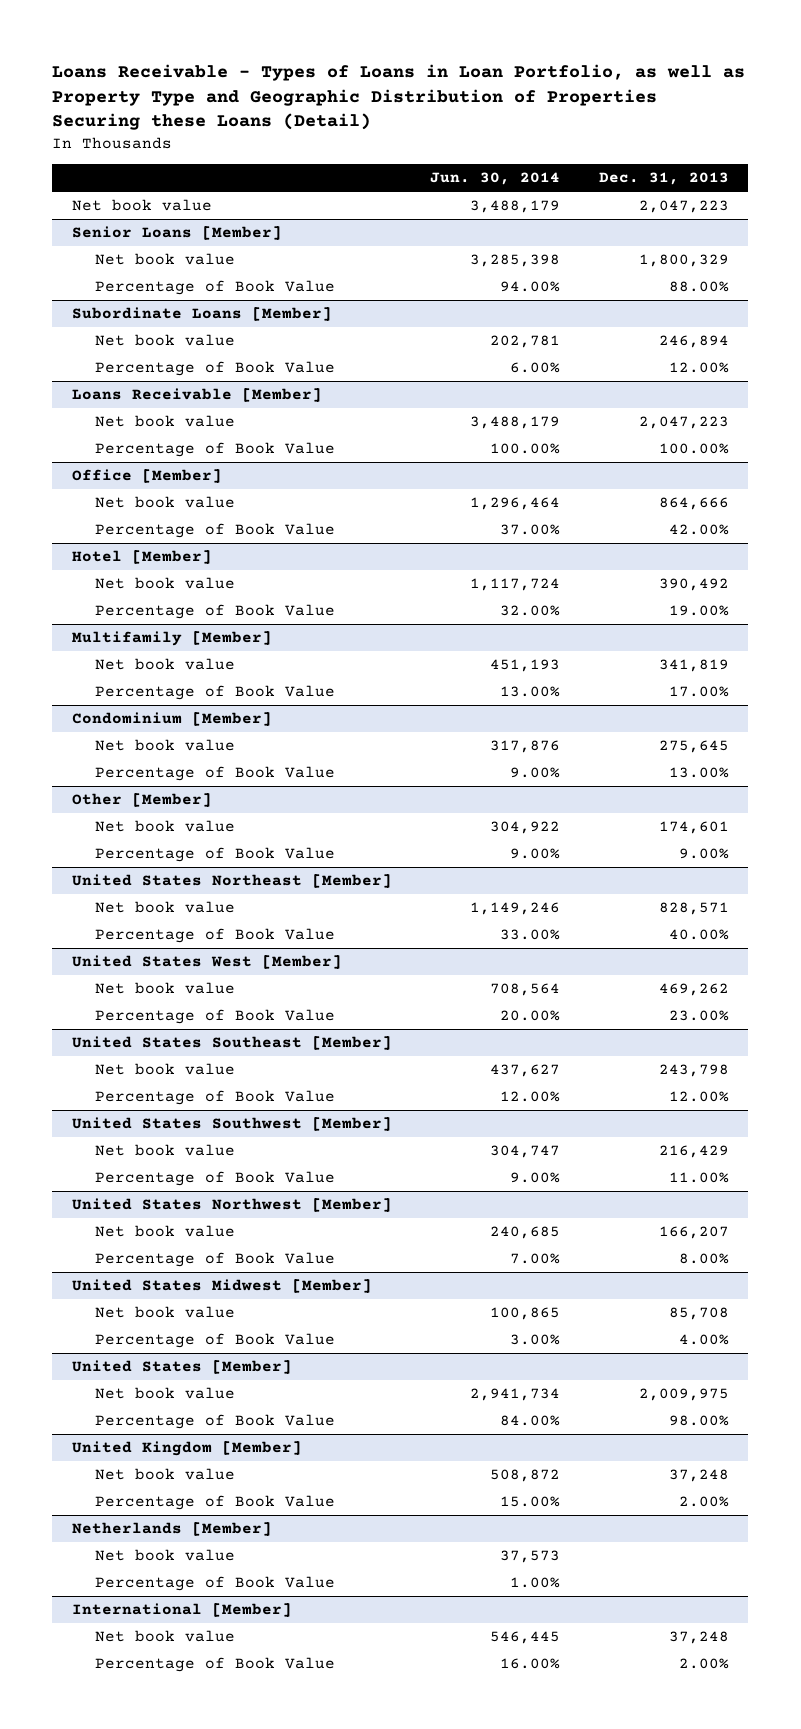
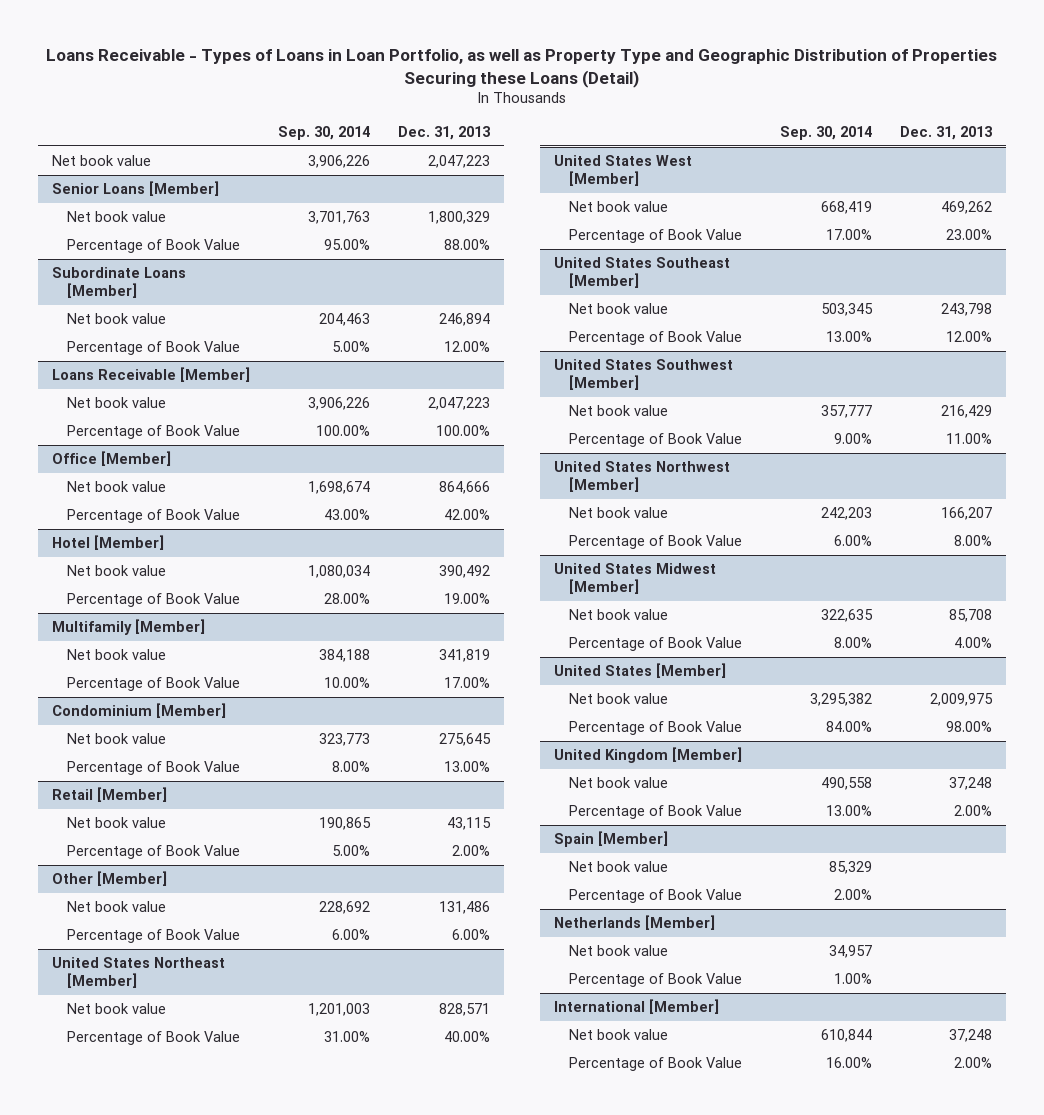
- | Jun. 30, 2014 | Dec. 31, 2013
+ | Sep. 30, 2014 | Dec. 31, 2013
+ Retail [Member]
+ Net book value | 190,865 | 43,115
+ Percentage of Book Value | 5.00% | 2.00%
@ Other [Member]
- Net book value | 304,922 | 174,601
- Percentage of Book Value | 9.00% | 9.00%
+ Net book value | 228,692 | 131,486
+ Percentage of Book Value | 6.00% | 6.00%
+ Spain [Member]
+ Net book value | 85,329 |
+ Percentage of Book Value | 2.00% |

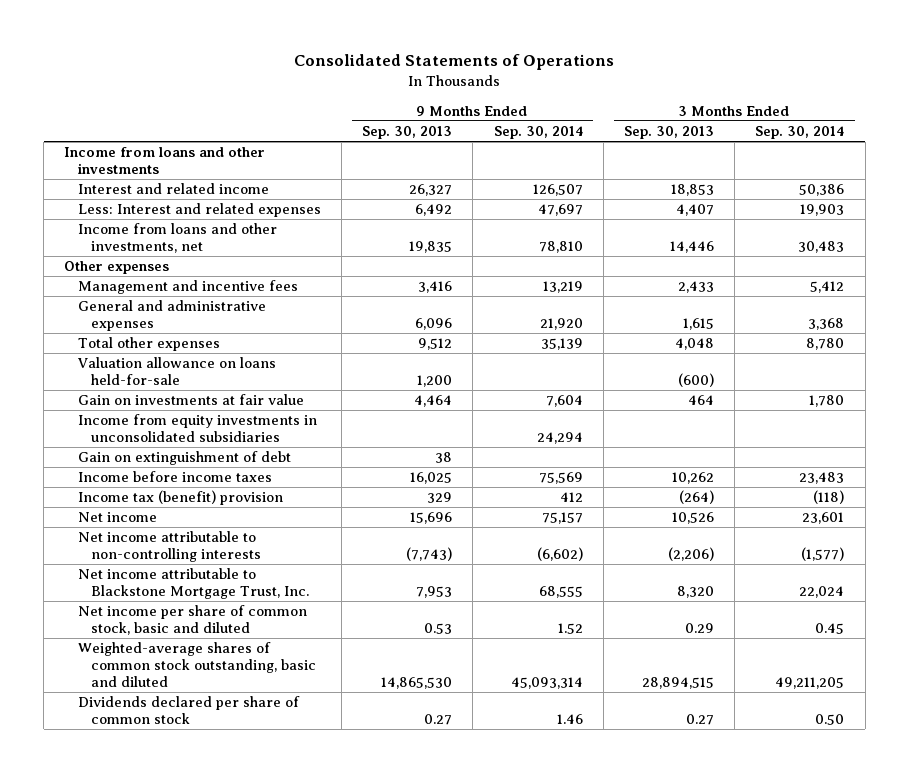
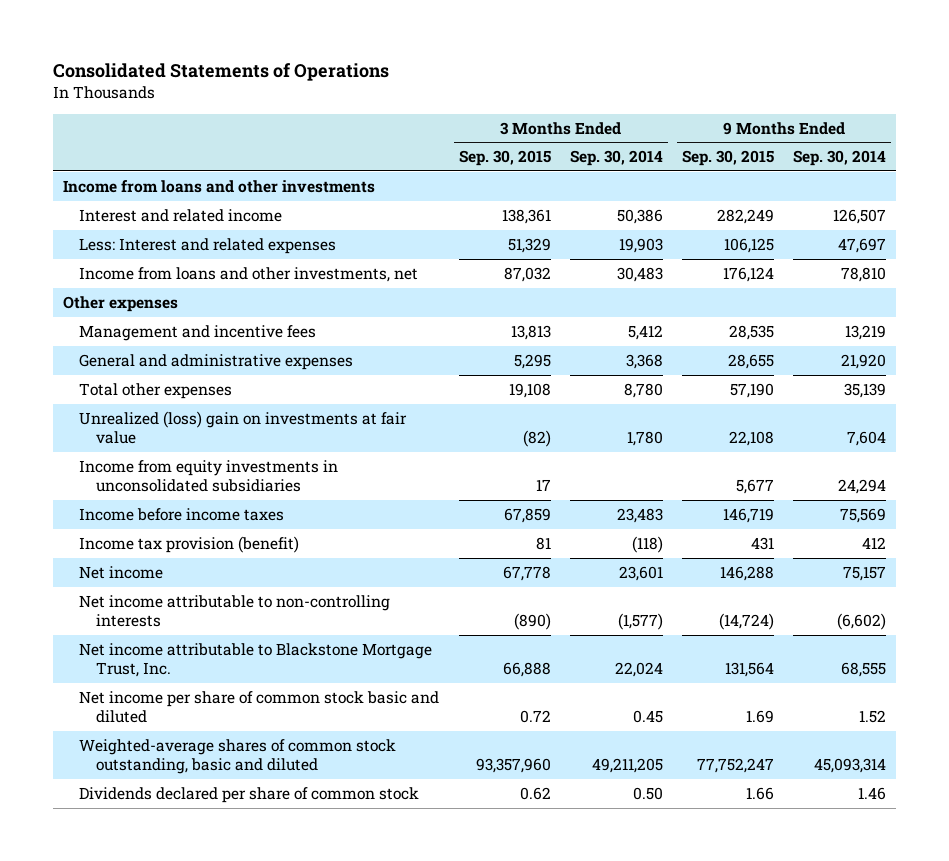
- | 9 Months Ended Sep. 30, 2013 | 9 Months Ended Sep. 30, 2014 | 3 Months Ended Sep. 30, 2013 | 3 Months Ended Sep. 30, 2014
+ | 3 Months Ended Sep. 30, 2015 | 3 Months Ended Sep. 30, 2014 | 9 Months Ended Sep. 30, 2015 | 9 Months Ended Sep. 30, 2014
- Valuation allowance on loans held-for-sale | 1,200 | | (600) |
- Gain on investments at fair value | 4,464 | 7,604 | 464 | 1,780
+ Unrealized (loss) gain on investments at fair value | (82) | 1,780 | 22,108 | 7,604
- Gain on extinguishment of debt | 38 | | |
- Income tax (benefit) provision | 329 | 412 | (264) | (118)
+ Income tax provision (benefit) | 81 | (118) | 431 | 412
- Net income per share of common stock, basic and diluted | 0.53 | 1.52 | 0.29 | 0.45
+ Net income per share of common stock basic and diluted | 0.72 | 0.45 | 1.69 | 1.52

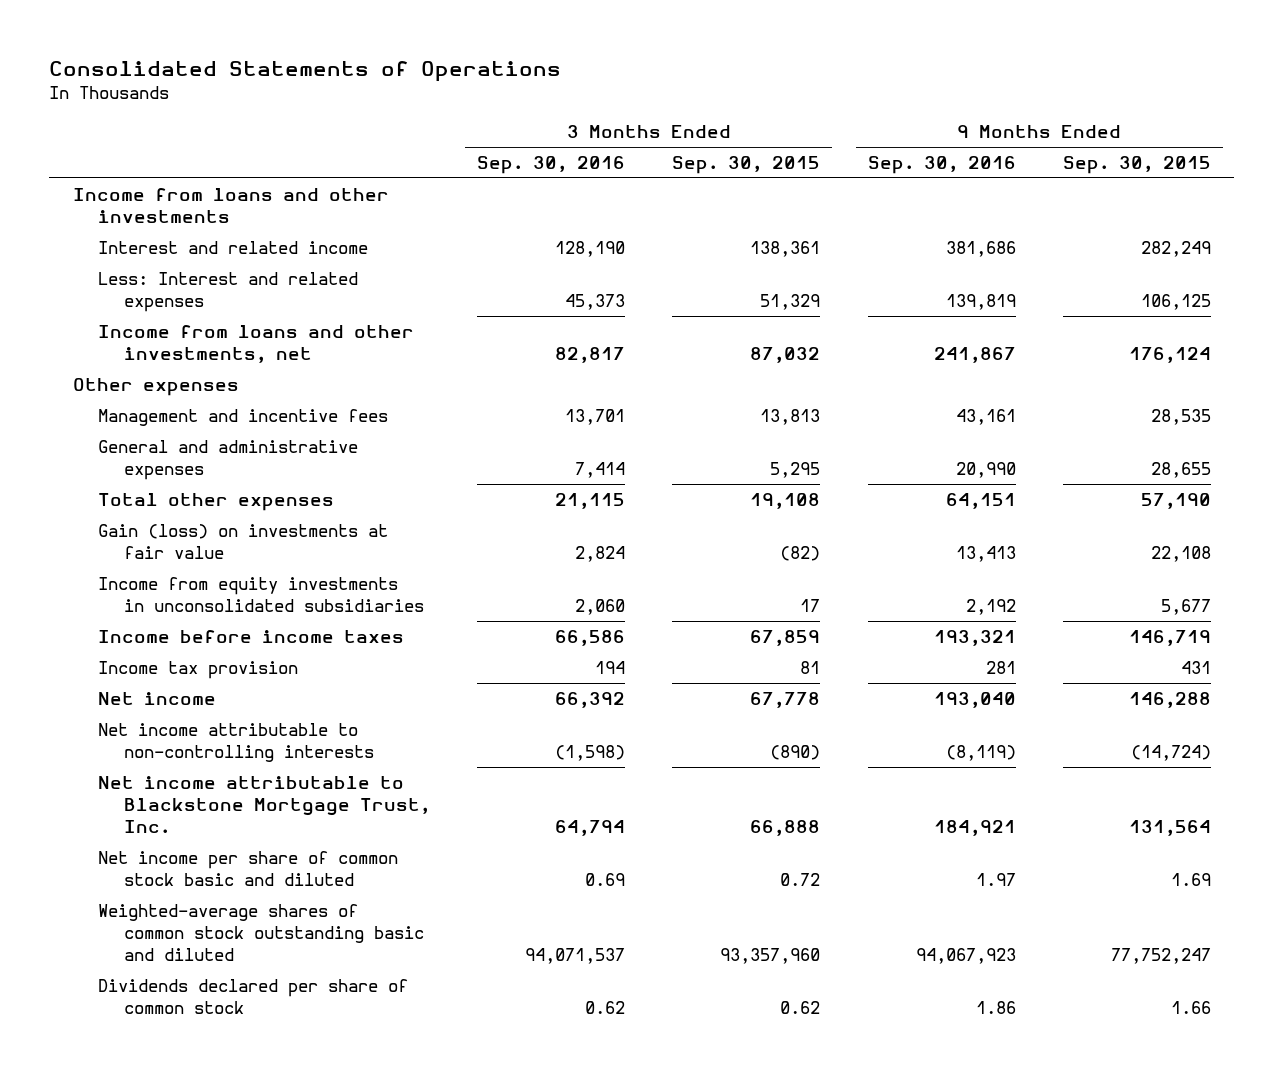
- | 3 Months Ended Sep. 30, 2015 | 3 Months Ended Sep. 30, 2014 | 9 Months Ended Sep. 30, 2015 | 9 Months Ended Sep. 30, 2014
+ | 3 Months Ended Sep. 30, 2016 | 3 Months Ended Sep. 30, 2015 | 9 Months Ended Sep. 30, 2016 | 9 Months Ended Sep. 30, 2015
- Unrealized (loss) gain on investments at fair value | (82) | 1,780 | 22,108 | 7,604
+ Gain (loss) on investments at fair value | 2,824 | (82) | 13,413 | 22,108
- Income tax provision (benefit) | 81 | (118) | 431 | 412
+ Income tax provision | 194 | 81 | 281 | 431
- Weighted-average shares of common stock outstanding, basic and diluted | 93,357,960 | 49,211,205 | 77,752,247 | 45,093,314
+ Weighted-average shares of common stock outstanding basic and diluted | 94,071,537 | 93,357,960 | 94,067,923 | 77,752,247

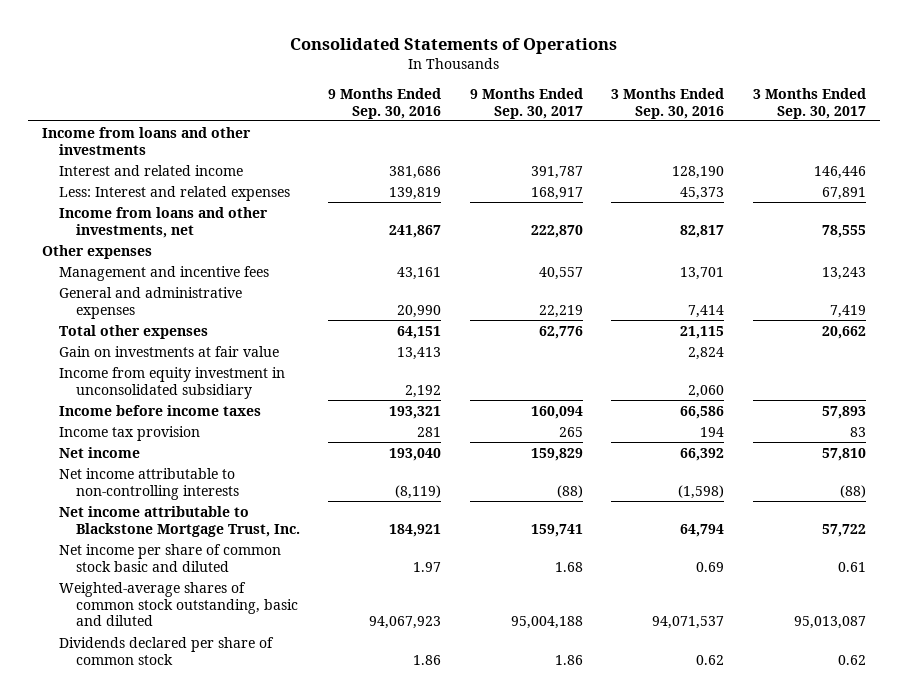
- | 3 Months Ended Sep. 30, 2016 | 3 Months Ended Sep. 30, 2015 | 9 Months Ended Sep. 30, 2016 | 9 Months Ended Sep. 30, 2015
+ | 9 Months Ended Sep. 30, 2016 | 9 Months Ended Sep. 30, 2017 | 3 Months Ended Sep. 30, 2016 | 3 Months Ended Sep. 30, 2017
- Gain (loss) on investments at fair value | 2,824 | (82) | 13,413 | 22,108
- Income from equity investments in unconsolidated subsidiaries | 2,060 | 17 | 2,192 | 5,677
+ Gain on investments at fair value | 13,413 | | 2,824 |
+ Income from equity investment in unconsolidated subsidiary | 2,192 | | 2,060 |
- Weighted-average shares of common stock outstanding basic and diluted | 94,071,537 | 93,357,960 | 94,067,923 | 77,752,247
+ Weighted-average shares of common stock outstanding, basic and diluted | 94,067,923 | 95,004,188 | 94,071,537 | 95,013,087

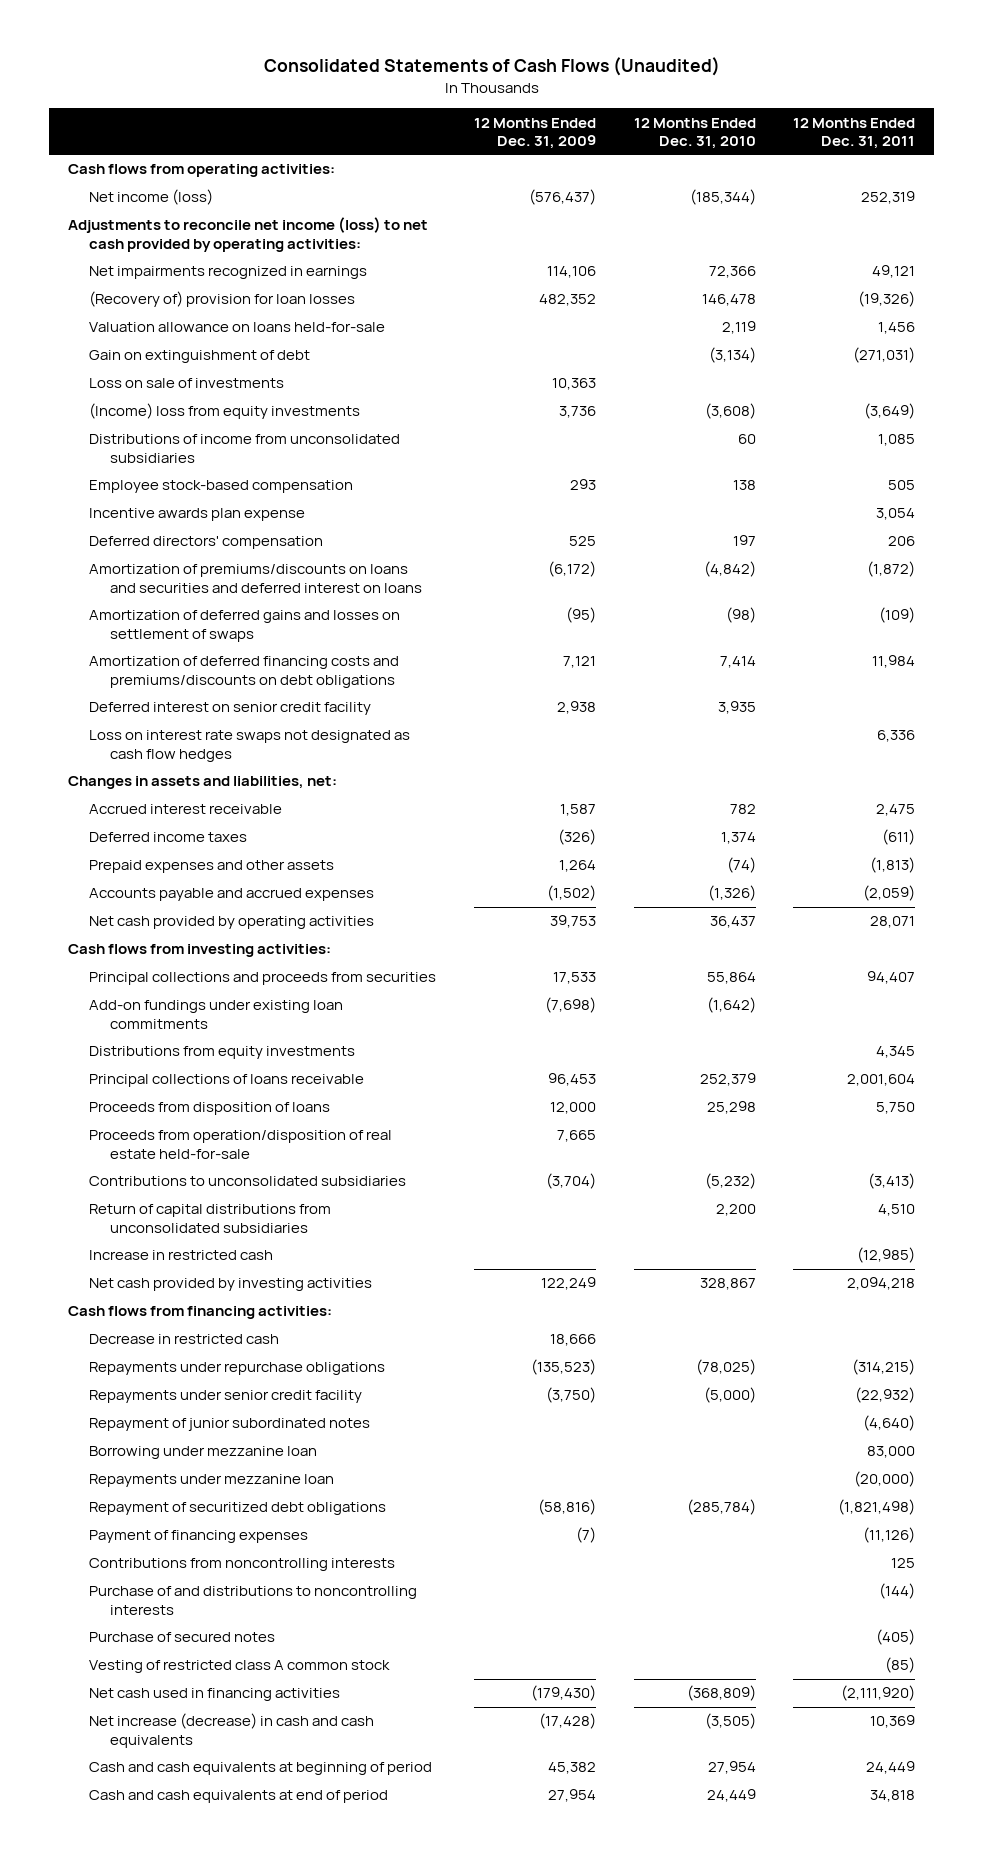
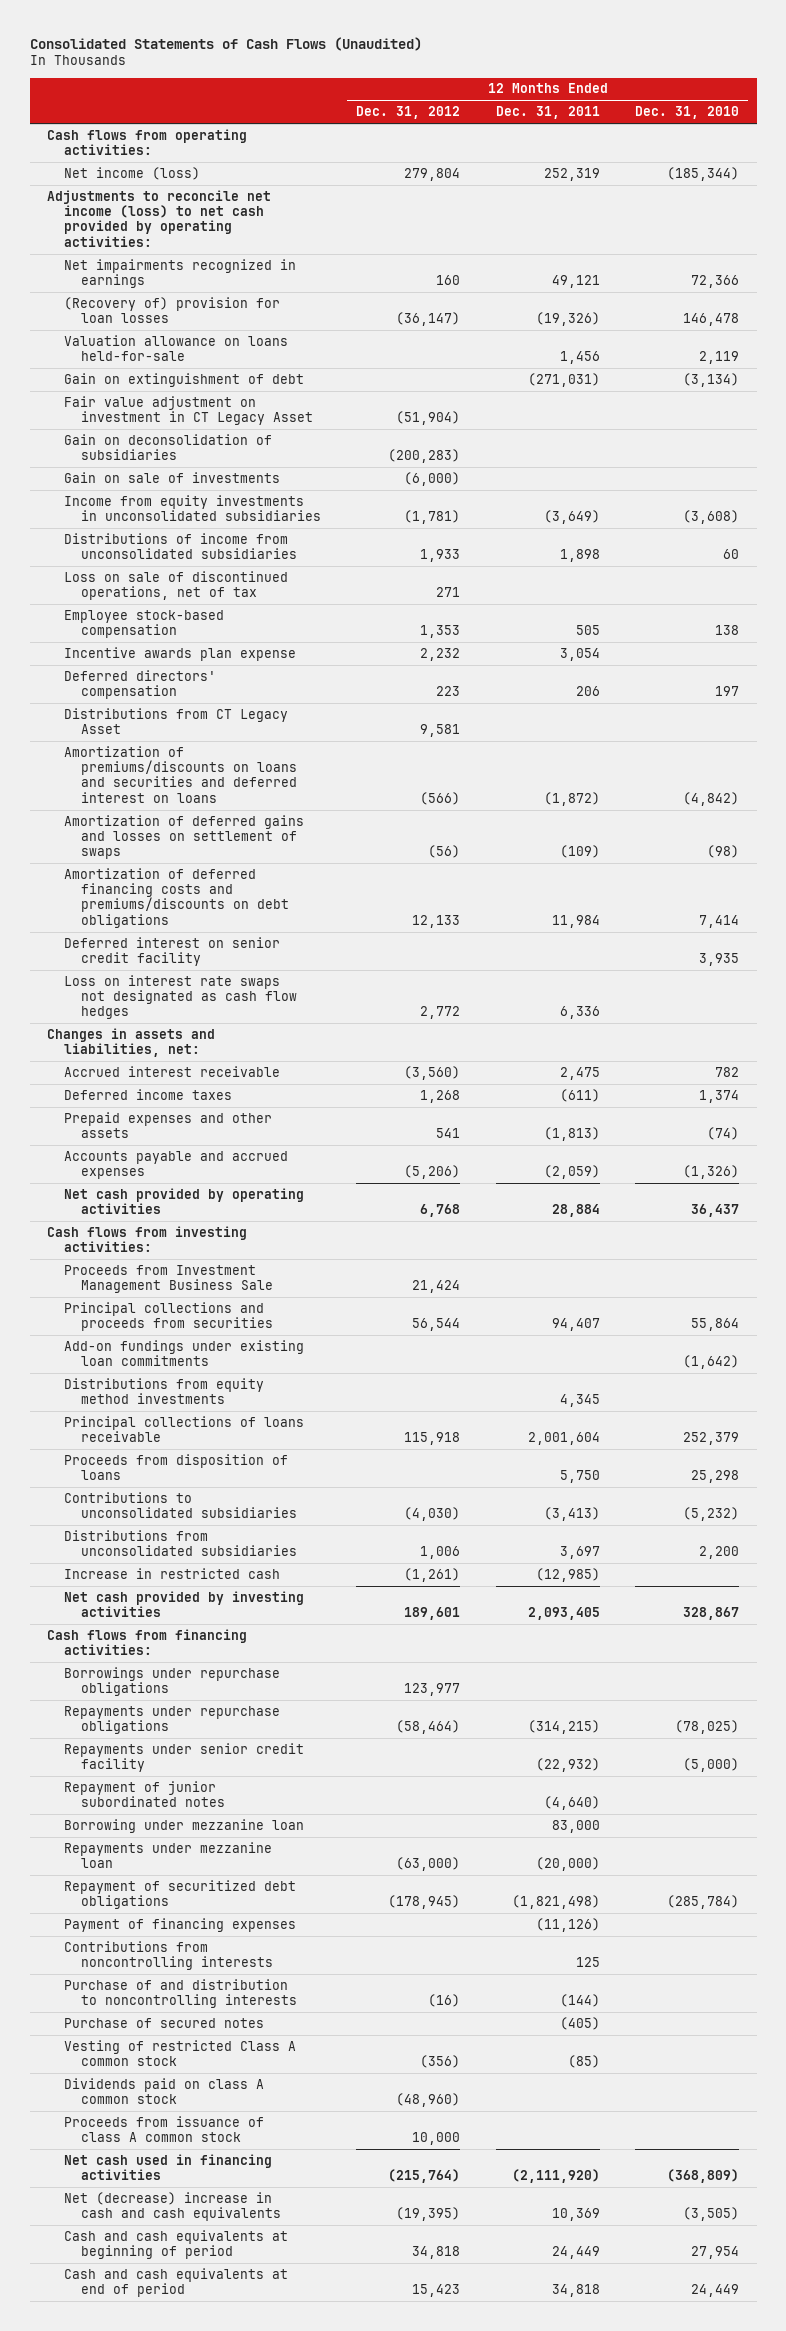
- | 12 Months Ended Dec. 31, 2009 | 12 Months Ended Dec. 31, 2010 | 12 Months Ended Dec. 31, 2011
+ | 12 Months Ended Dec. 31, 2012 | 12 Months Ended Dec. 31, 2011 | 12 Months Ended Dec. 31, 2010
- Loss on sale of investments | 10,363 | |
- (Income) loss from equity investments | 3,736 | (3,608) | (3,649)
- Distributions of income from unconsolidated subsidiaries | | 60 | 1,085
+ Fair value adjustment on investment in CT Legacy Asset | (51,904) | |
+ Gain on deconsolidation of subsidiaries | (200,283) | |
+ Gain on sale of investments | (6,000) | |
+ Income from equity investments in unconsolidated subsidiaries | (1,781) | (3,649) | (3,608)
+ Distributions of income from unconsolidated subsidiaries | 1,933 | 1,898 | 60
+ Loss on sale of discontinued operations, net of tax | 271 | |
+ Distributions from CT Legacy Asset | 9,581 | |
- Net cash provided by operating activities | 39,753 | 36,437 | 28,071
+ Net cash provided by operating activities | 6,768 | 28,884 | 36,437
+ Proceeds from Investment Management Business Sale | 21,424 | |
- Distributions from equity investments | | | 4,345
+ Distributions from equity method investments | | 4,345 |
- Proceeds from operation/disposition of real estate held-for-sale | 7,665 | |
- Return of capital distributions from unconsolidated subsidiaries | | 2,200 | 4,510
+ Distributions from unconsolidated subsidiaries | 1,006 | 3,697 | 2,200
- Net cash provided by investing activities | 122,249 | 328,867 | 2,094,218
+ Net cash provided by investing activities | 189,601 | 2,093,405 | 328,867
- Decrease in restricted cash | 18,666 | |
+ Borrowings under repurchase obligations | 123,977 | |
- Purchase of and distributions to noncontrolling interests | | | (144)
+ Purchase of and distribution to noncontrolling interests | (16) | (144) |
- Vesting of restricted class A common stock | | | (85)
+ Vesting of restricted Class A common stock | (356) | (85) |
+ Dividends paid on class A common stock | (48,960) | |
+ Proceeds from issuance of class A common stock | 10,000 | |
- Net increase (decrease) in cash and cash equivalents | (17,428) | (3,505) | 10,369
+ Net (decrease) increase in cash and cash equivalents | (19,395) | 10,369 | (3,505)

